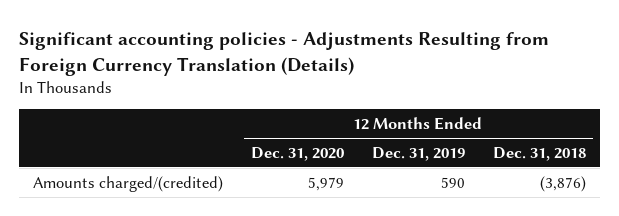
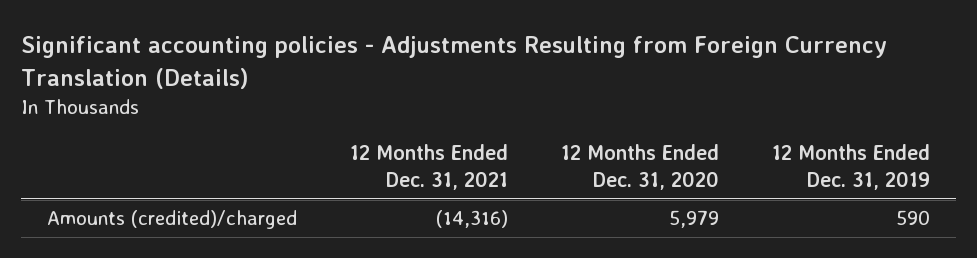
- | 12 Months Ended Dec. 31, 2020 | 12 Months Ended Dec. 31, 2019 | 12 Months Ended Dec. 31, 2018
+ | 12 Months Ended Dec. 31, 2021 | 12 Months Ended Dec. 31, 2020 | 12 Months Ended Dec. 31, 2019
- Amounts charged/(credited) | 5,979 | 590 | (3,876)
+ Amounts (credited)/charged | (14,316) | 5,979 | 590

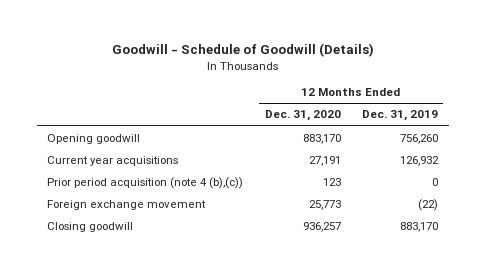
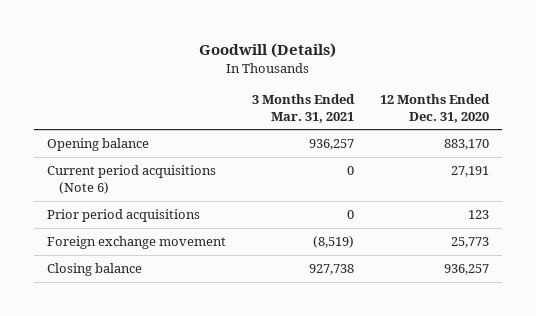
- Goodwill - Schedule of Goodwill (Details)
+ Goodwill (Details)
- | 12 Months Ended Dec. 31, 2020 | 12 Months Ended Dec. 31, 2019
+ | 3 Months Ended Mar. 31, 2021 | 12 Months Ended Dec. 31, 2020
- Opening goodwill | 883,170 | 756,260
- Current year acquisitions | 27,191 | 126,932
- Prior period acquisition (note 4 (b),(c)) | 123 | 0
+ Opening balance | 936,257 | 883,170
+ Current period acquisitions (Note 6) | 0 | 27,191
+ Prior period acquisitions | 0 | 123
- Closing goodwill | 936,257 | 883,170
+ Closing balance | 927,738 | 936,257

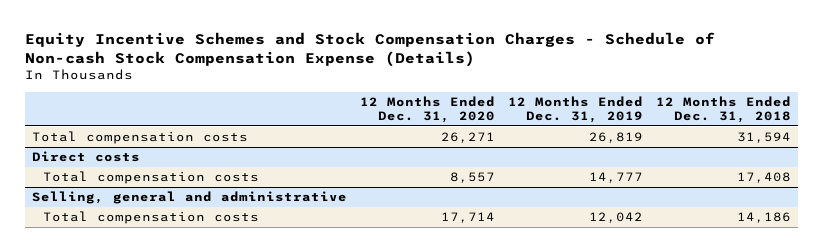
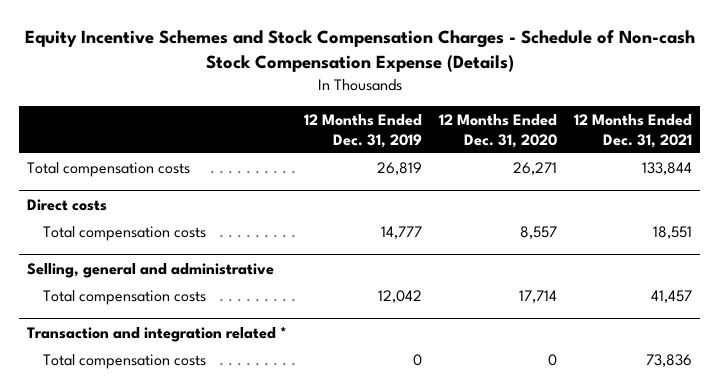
- | 12 Months Ended Dec. 31, 2020 | 12 Months Ended Dec. 31, 2019 | 12 Months Ended Dec. 31, 2018
+ | 12 Months Ended Dec. 31, 2019 | 12 Months Ended Dec. 31, 2020 | 12 Months Ended Dec. 31, 2021
+ Transaction and integration related *
+ Total compensation costs | 0 | 0 | 73,836

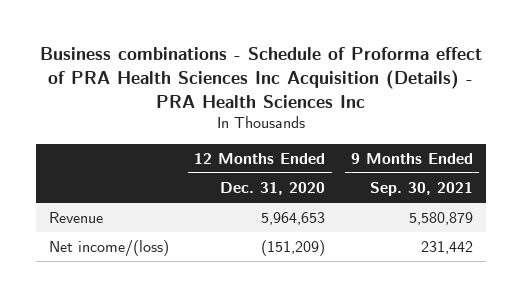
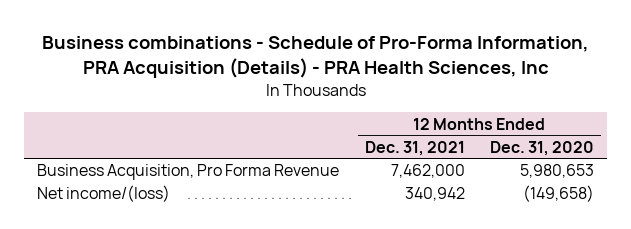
- Business combinations - Schedule of Proforma effect of PRA Health Sciences Inc Acquisition (Details) - PRA Health Sciences Inc
+ Business combinations - Schedule of Pro-Forma Information, PRA Acquisition (Details) - PRA Health Sciences, Inc
- | 12 Months Ended Dec. 31, 2020 | 9 Months Ended Sep. 30, 2021
+ | 12 Months Ended Dec. 31, 2021 | 12 Months Ended Dec. 31, 2020
- Revenue | 5,964,653 | 5,580,879
- Net income/(loss) | (151,209) | 231,442
+ Business Acquisition, Pro Forma Revenue | 7,462,000 | 5,980,653
+ Net income/(loss) | 340,942 | (149,658)

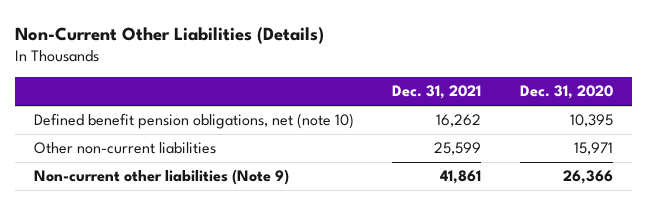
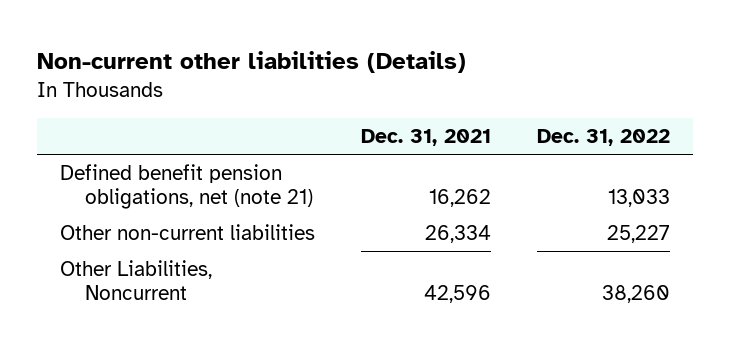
- Non-Current Other Liabilities (Details)
+ Non-current other liabilities (Details)
- | Dec. 31, 2021 | Dec. 31, 2020
+ | Dec. 31, 2021 | Dec. 31, 2022
- Defined benefit pension obligations, net (note 10) | 16,262 | 10,395
- Other non-current liabilities | 25,599 | 15,971
- Non-current other liabilities (Note 9) | 41,861 | 26,366
+ Defined benefit pension obligations, net (note 21) | 16,262 | 13,033
+ Other non-current liabilities | 26,334 | 25,227
+ Other Liabilities, Noncurrent | 42,596 | 38,260

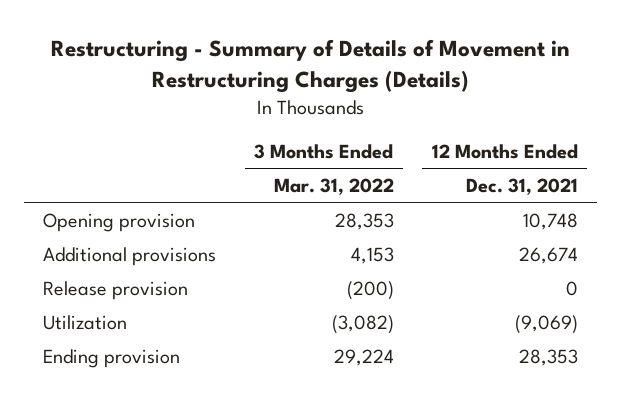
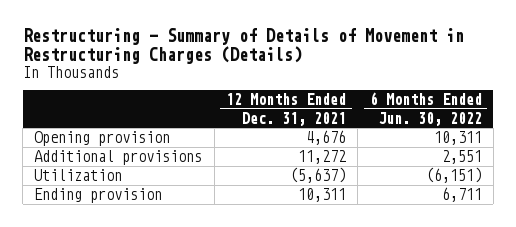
- | 3 Months Ended Mar. 31, 2022 | 12 Months Ended Dec. 31, 2021
+ | 12 Months Ended Dec. 31, 2021 | 6 Months Ended Jun. 30, 2022
- Opening provision | 28,353 | 10,748
- Additional provisions | 4,153 | 26,674
- Release provision | (200) | 0
- Utilization | (3,082) | (9,069)
- Ending provision | 29,224 | 28,353
+ Opening provision | 4,676 | 10,311
+ Additional provisions | 11,272 | 2,551
+ Utilization | (5,637) | (6,151)
+ Ending provision | 10,311 | 6,711

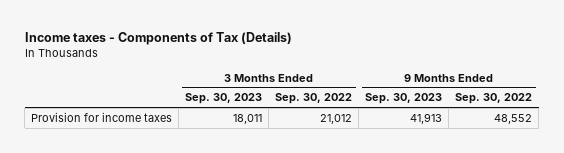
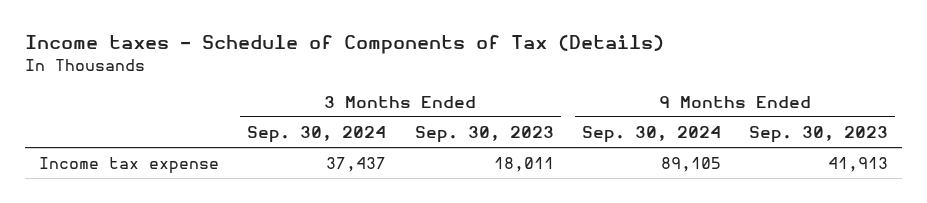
- Income taxes - Components of Tax (Details)
+ Income taxes - Schedule of Components of Tax (Details)
- | 3 Months Ended Sep. 30, 2023 | 3 Months Ended Sep. 30, 2022 | 9 Months Ended Sep. 30, 2023 | 9 Months Ended Sep. 30, 2022
+ | 3 Months Ended Sep. 30, 2024 | 3 Months Ended Sep. 30, 2023 | 9 Months Ended Sep. 30, 2024 | 9 Months Ended Sep. 30, 2023
- Provision for income taxes | 18,011 | 21,012 | 41,913 | 48,552
+ Income tax expense | 37,437 | 18,011 | 89,105 | 41,913

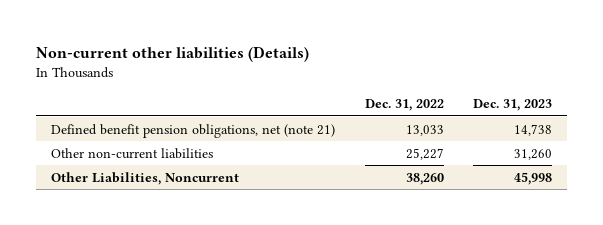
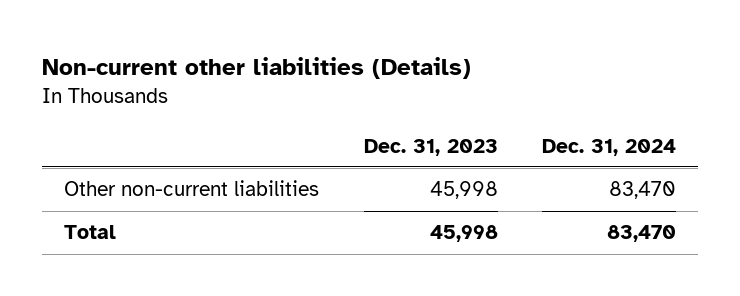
- | Dec. 31, 2022 | Dec. 31, 2023
+ | Dec. 31, 2023 | Dec. 31, 2024
- Defined benefit pension obligations, net (note 21) | 13,033 | 14,738
- Other non-current liabilities | 25,227 | 31,260
- Other Liabilities, Noncurrent | 38,260 | 45,998
+ Other non-current liabilities | 45,998 | 83,470
+ Total | 45,998 | 83,470

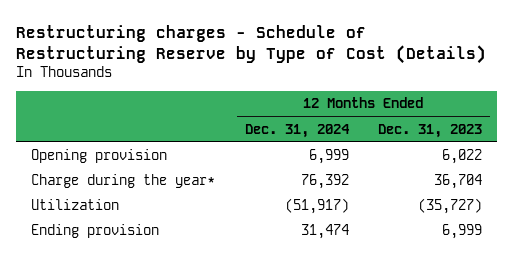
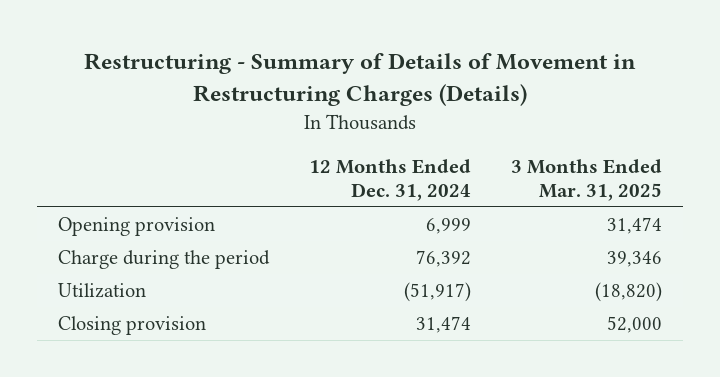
- Restructuring charges - Schedule of Restructuring Reserve by Type of Cost (Details)
+ Restructuring - Summary of Details of Movement in Restructuring Charges (Details)
- | 12 Months Ended Dec. 31, 2024 | 12 Months Ended Dec. 31, 2023
+ | 12 Months Ended Dec. 31, 2024 | 3 Months Ended Mar. 31, 2025
- Charge during the year* | 76,392 | 36,704
+ Charge during the period | 76,392 | 39,346
- Ending provision | 31,474 | 6,999
+ Closing provision | 31,474 | 52,000

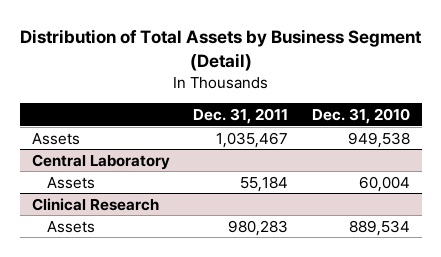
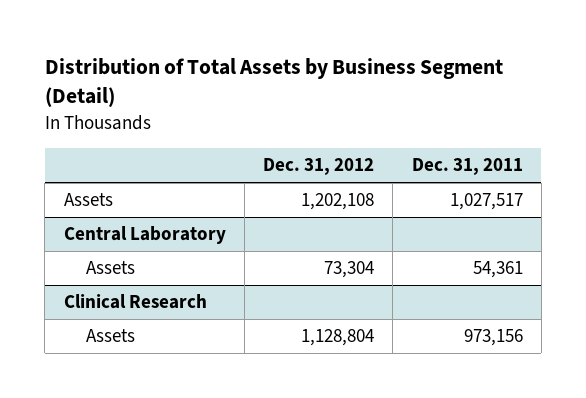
- | Dec. 31, 2011 | Dec. 31, 2010
+ | Dec. 31, 2012 | Dec. 31, 2011
- Assets | 1,035,467 | 949,538
+ Assets | 1,202,108 | 1,027,517
@ Central Laboratory
- Assets | 55,184 | 60,004
+ Assets | 73,304 | 54,361
@ Clinical Research
- Assets | 980,283 | 889,534
+ Assets | 1,128,804 | 973,156

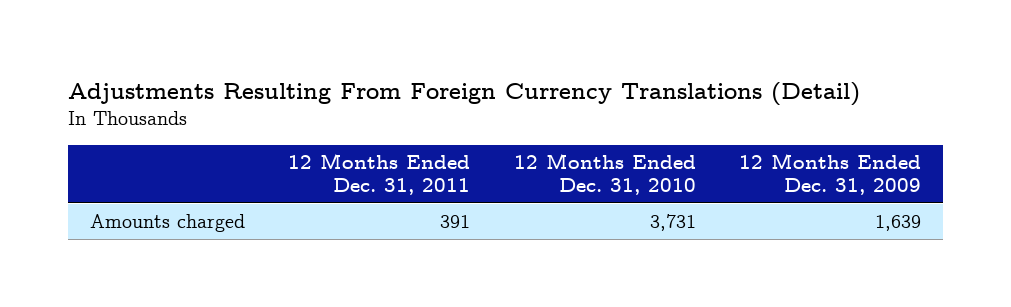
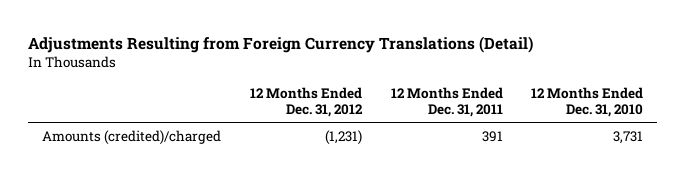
- Adjustments Resulting From Foreign Currency Translations (Detail)
+ Adjustments Resulting from Foreign Currency Translations (Detail)
- | 12 Months Ended Dec. 31, 2011 | 12 Months Ended Dec. 31, 2010 | 12 Months Ended Dec. 31, 2009
+ | 12 Months Ended Dec. 31, 2012 | 12 Months Ended Dec. 31, 2011 | 12 Months Ended Dec. 31, 2010
- Amounts charged | 391 | 3,731 | 1,639
+ Amounts (credited)/charged | (1,231) | 391 | 3,731

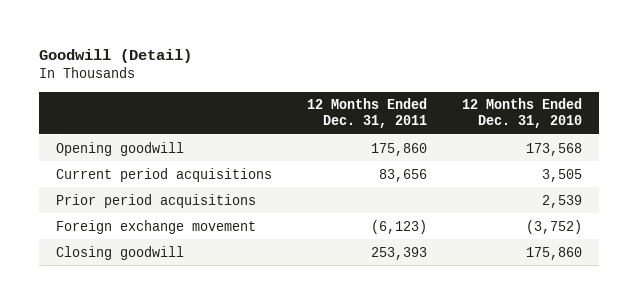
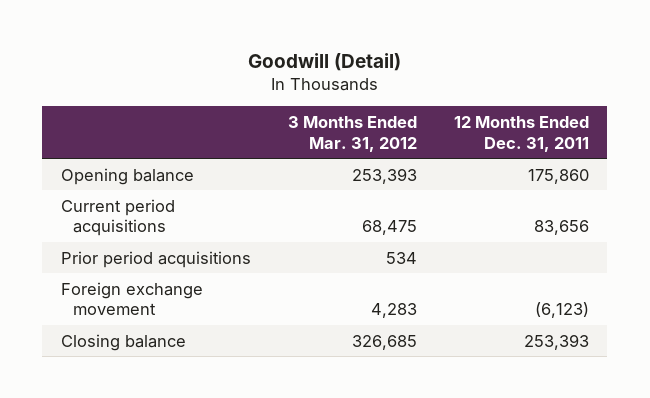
- | 12 Months Ended Dec. 31, 2011 | 12 Months Ended Dec. 31, 2010
+ | 3 Months Ended Mar. 31, 2012 | 12 Months Ended Dec. 31, 2011
- Opening goodwill | 175,860 | 173,568
+ Opening balance | 253,393 | 175,860
- Closing goodwill | 253,393 | 175,860
+ Closing balance | 326,685 | 253,393

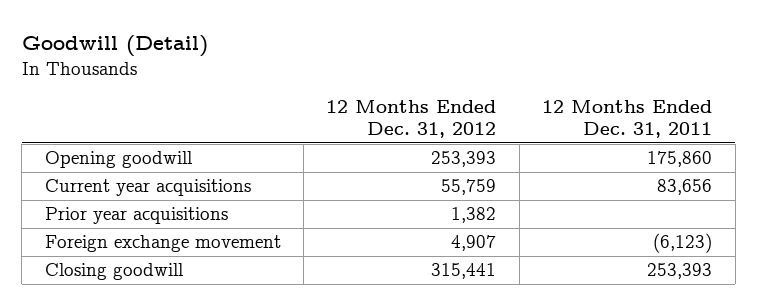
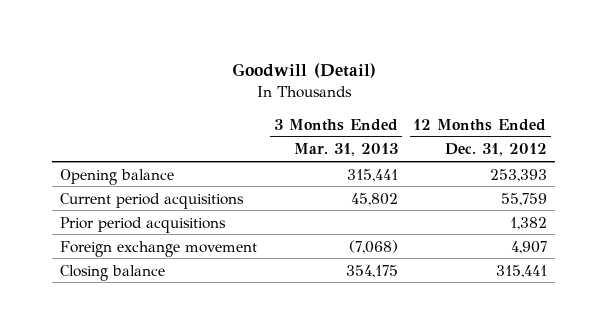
- | 12 Months Ended Dec. 31, 2012 | 12 Months Ended Dec. 31, 2011
+ | 3 Months Ended Mar. 31, 2013 | 12 Months Ended Dec. 31, 2012
- Opening goodwill | 253,393 | 175,860
- Current year acquisitions | 55,759 | 83,656
- Prior year acquisitions | 1,382 |
+ Opening balance | 315,441 | 253,393
+ Current period acquisitions | 45,802 | 55,759
+ Prior period acquisitions | | 1,382
- Closing goodwill | 315,441 | 253,393
+ Closing balance | 354,175 | 315,441

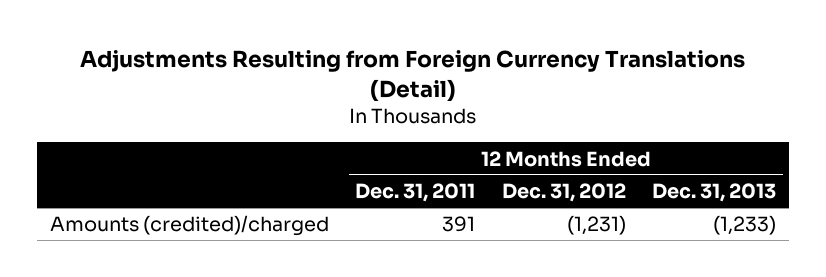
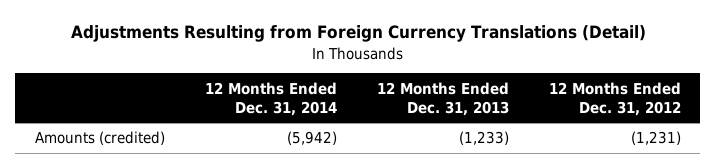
- | 12 Months Ended Dec. 31, 2011 | 12 Months Ended Dec. 31, 2012 | 12 Months Ended Dec. 31, 2013
+ | 12 Months Ended Dec. 31, 2014 | 12 Months Ended Dec. 31, 2013 | 12 Months Ended Dec. 31, 2012
- Amounts (credited)/charged | 391 | (1,231) | (1,233)
+ Amounts (credited) | (5,942) | (1,233) | (1,231)

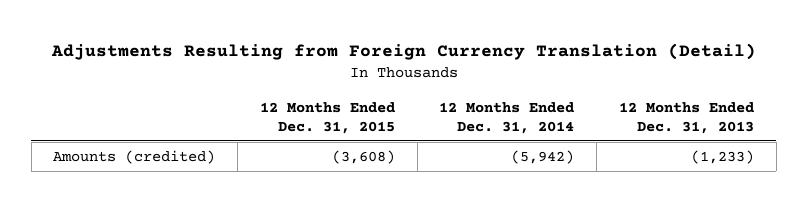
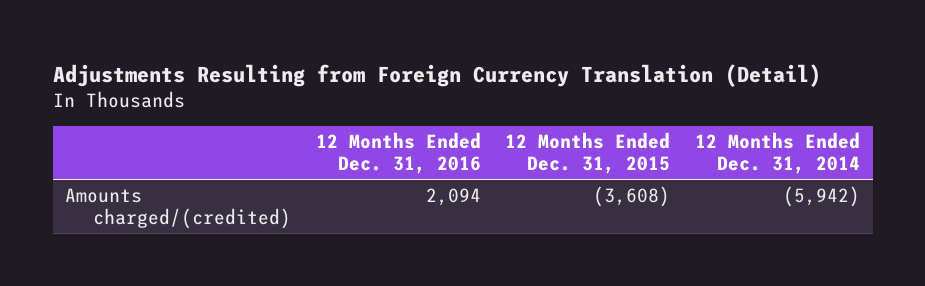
- | 12 Months Ended Dec. 31, 2015 | 12 Months Ended Dec. 31, 2014 | 12 Months Ended Dec. 31, 2013
+ | 12 Months Ended Dec. 31, 2016 | 12 Months Ended Dec. 31, 2015 | 12 Months Ended Dec. 31, 2014
- Amounts (credited) | (3,608) | (5,942) | (1,233)
+ Amounts charged/(credited) | 2,094 | (3,608) | (5,942)

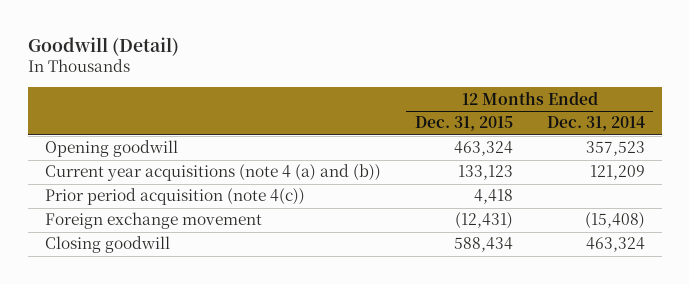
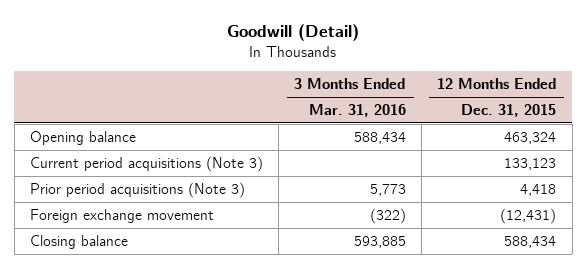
- | 12 Months Ended Dec. 31, 2015 | 12 Months Ended Dec. 31, 2014
+ | 3 Months Ended Mar. 31, 2016 | 12 Months Ended Dec. 31, 2015
- Opening goodwill | 463,324 | 357,523
- Current year acquisitions (note 4 (a) and (b)) | 133,123 | 121,209
- Prior period acquisition (note 4(c)) | 4,418 |
+ Opening balance | 588,434 | 463,324
+ Current period acquisitions (Note 3) | | 133,123
+ Prior period acquisitions (Note 3) | 5,773 | 4,418
- Closing goodwill | 588,434 | 463,324
+ Closing balance | 593,885 | 588,434

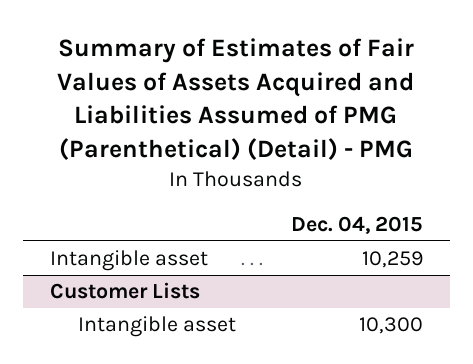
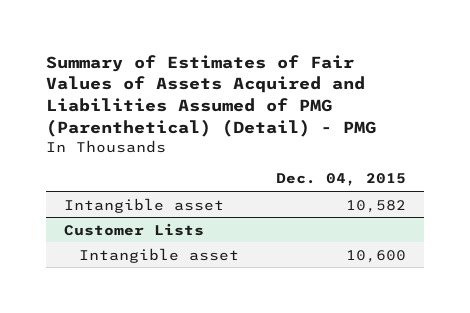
- Intangible asset | 10,259
+ Intangible asset | 10,582
@ Customer Lists
- Intangible asset | 10,300
+ Intangible asset | 10,600

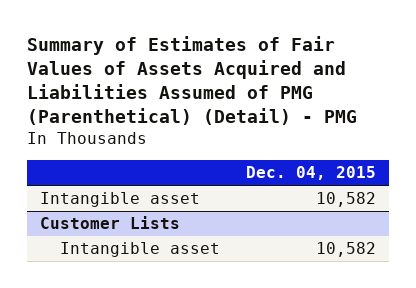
@ Customer Lists
- Intangible asset | 10,600
+ Intangible asset | 10,582

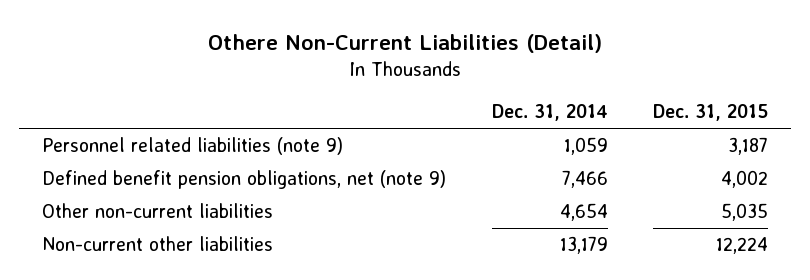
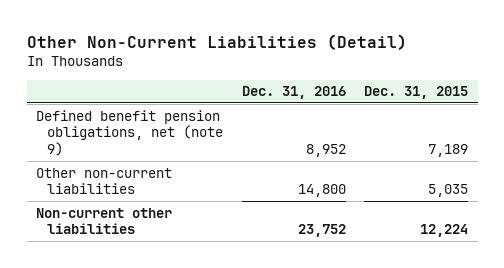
- Othere Non-Current Liabilities (Detail)
+ Other Non-Current Liabilities (Detail)
- | Dec. 31, 2014 | Dec. 31, 2015
+ | Dec. 31, 2016 | Dec. 31, 2015
- Personnel related liabilities (note 9) | 1,059 | 3,187
- Defined benefit pension obligations, net (note 9) | 7,466 | 4,002
+ Defined benefit pension obligations, net (note 9) | 8,952 | 7,189

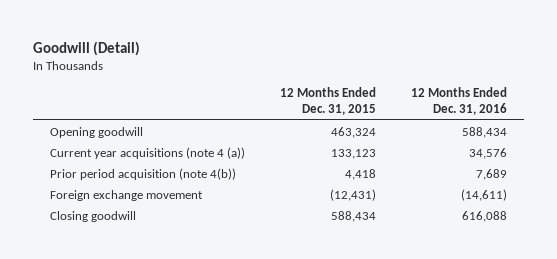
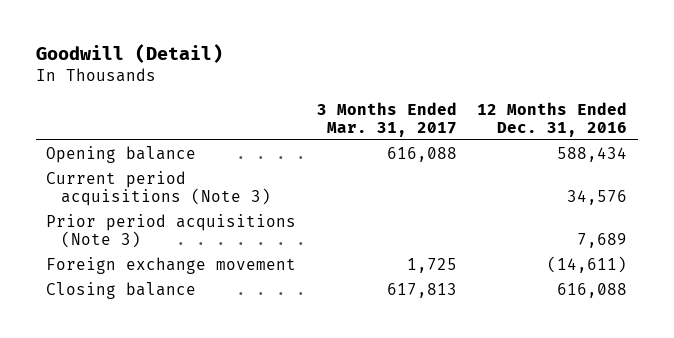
- | 12 Months Ended Dec. 31, 2015 | 12 Months Ended Dec. 31, 2016
+ | 3 Months Ended Mar. 31, 2017 | 12 Months Ended Dec. 31, 2016
- Opening goodwill | 463,324 | 588,434
- Current year acquisitions (note 4 (a)) | 133,123 | 34,576
- Prior period acquisition (note 4(b)) | 4,418 | 7,689
+ Opening balance | 616,088 | 588,434
+ Current period acquisitions (Note 3) | | 34,576
+ Prior period acquisitions (Note 3) | | 7,689
- Closing goodwill | 588,434 | 616,088
+ Closing balance | 617,813 | 616,088

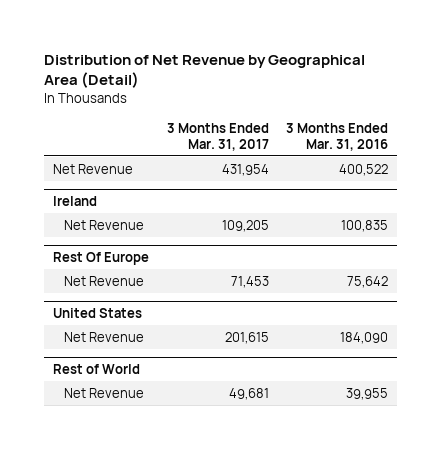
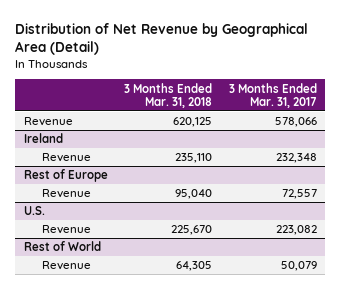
- | 3 Months Ended Mar. 31, 2017 | 3 Months Ended Mar. 31, 2016
+ | 3 Months Ended Mar. 31, 2018 | 3 Months Ended Mar. 31, 2017
- Net Revenue | 431,954 | 400,522
+ Revenue | 620,125 | 578,066
@ Ireland
- Net Revenue | 109,205 | 100,835
- Rest Of Europe
- Net Revenue | 71,453 | 75,642
- United States
- Net Revenue | 201,615 | 184,090
@ Ireland
+ Revenue | 235,110 | 232,348
+ Rest of Europe
+ Revenue | 95,040 | 72,557
+ U.S.
+ Revenue | 225,670 | 223,082
@ Rest of World
- Net Revenue | 49,681 | 39,955
+ Revenue | 64,305 | 50,079

